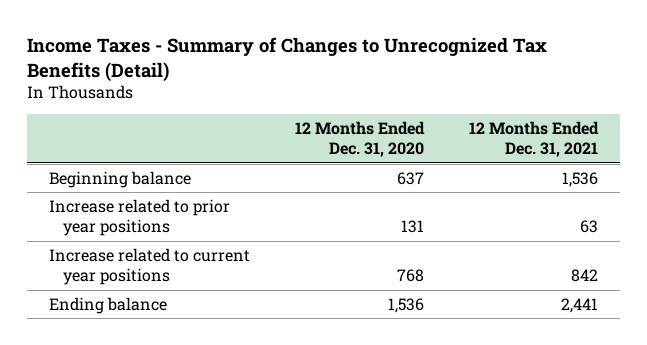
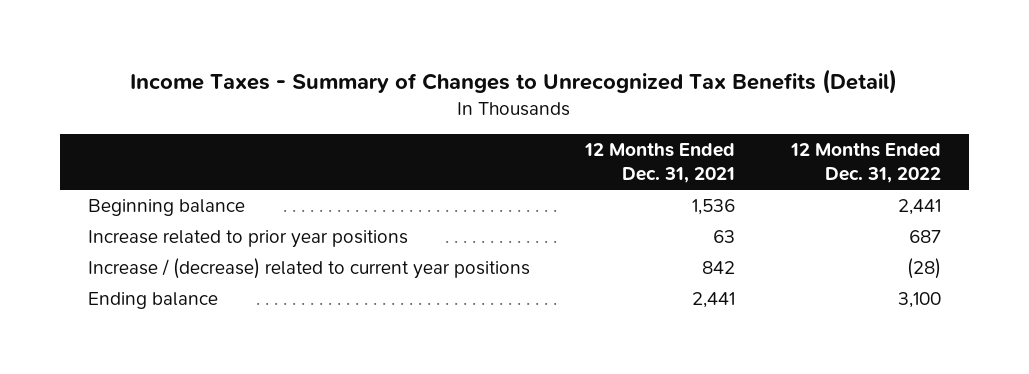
- | 12 Months Ended Dec. 31, 2020 | 12 Months Ended Dec. 31, 2021
+ | 12 Months Ended Dec. 31, 2021 | 12 Months Ended Dec. 31, 2022
- Increase related to current year positions | 768 | 842
+ Increase / (decrease) related to current year positions | 842 | (28)

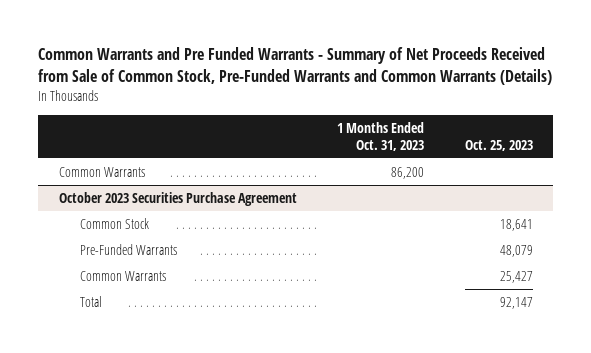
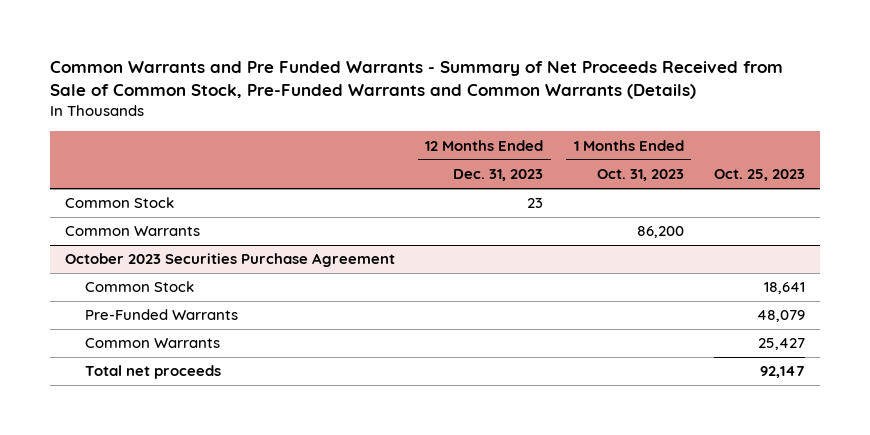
- | 1 Months Ended Oct. 31, 2023 | Oct. 25, 2023
+ | 12 Months Ended Dec. 31, 2023 | 1 Months Ended Oct. 31, 2023 | Oct. 25, 2023
+ Common Stock | 23 | |
@ October 2023 Securities Purchase Agreement
- Total | | 92,147
+ Total net proceeds | | | 92,147

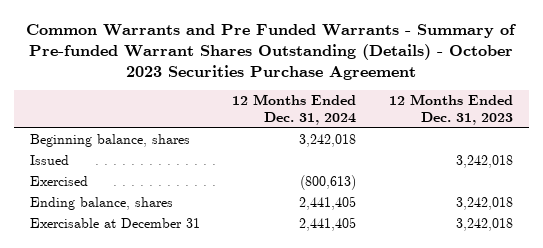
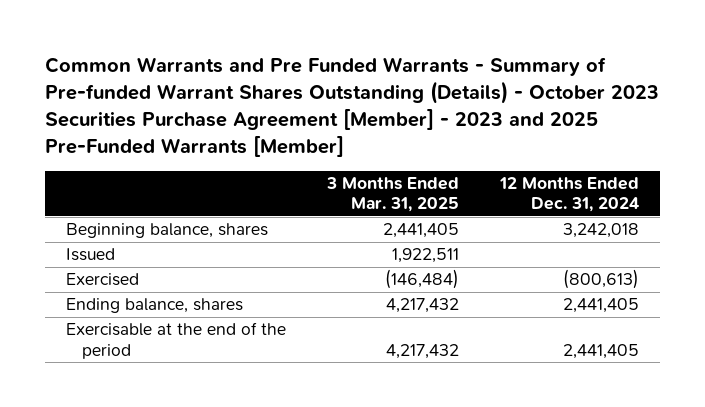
- Common Warrants and Pre Funded Warrants - Summary of Pre-funded Warrant Shares Outstanding (Details) - October 2023 Securities Purchase Agreement
+ Common Warrants and Pre Funded Warrants - Summary of Pre-funded Warrant Shares Outstanding (Details) - October 2023 Securities Purchase Agreement [Member] - 2023 and 2025 Pre-Funded Warrants [Member]
- | 12 Months Ended Dec. 31, 2024 | 12 Months Ended Dec. 31, 2023
+ | 3 Months Ended Mar. 31, 2025 | 12 Months Ended Dec. 31, 2024
- Exercisable at December 31 | 2,441,405 | 3,242,018
+ Exercisable at the end of the period | 4,217,432 | 2,441,405

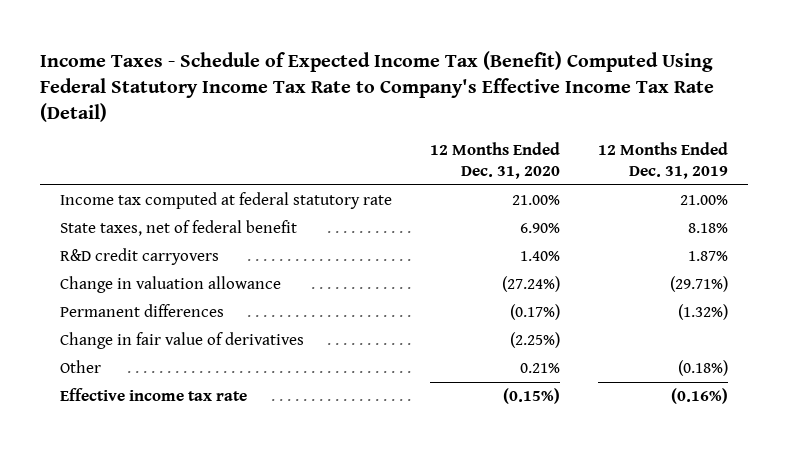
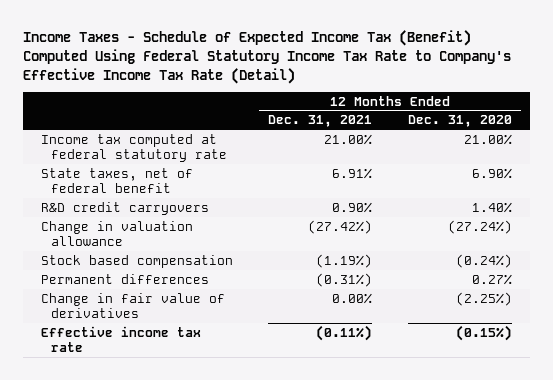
- | 12 Months Ended Dec. 31, 2020 | 12 Months Ended Dec. 31, 2019
+ | 12 Months Ended Dec. 31, 2021 | 12 Months Ended Dec. 31, 2020
- Permanent differences | (0.17%) | (1.32%)
+ Stock based compensation | (1.19%) | (0.24%)
+ Permanent differences | (0.31%) | 0.27%
- Other | 0.21% | (0.18%)

